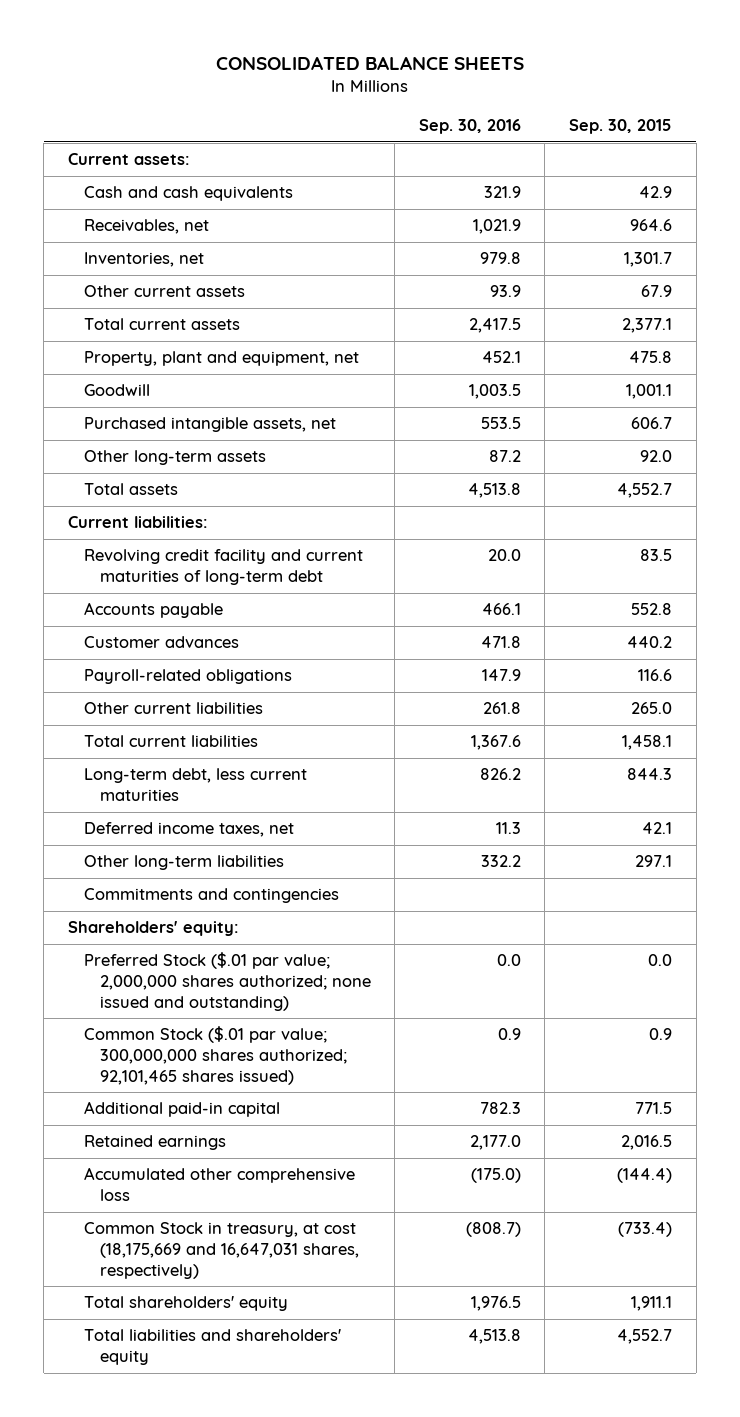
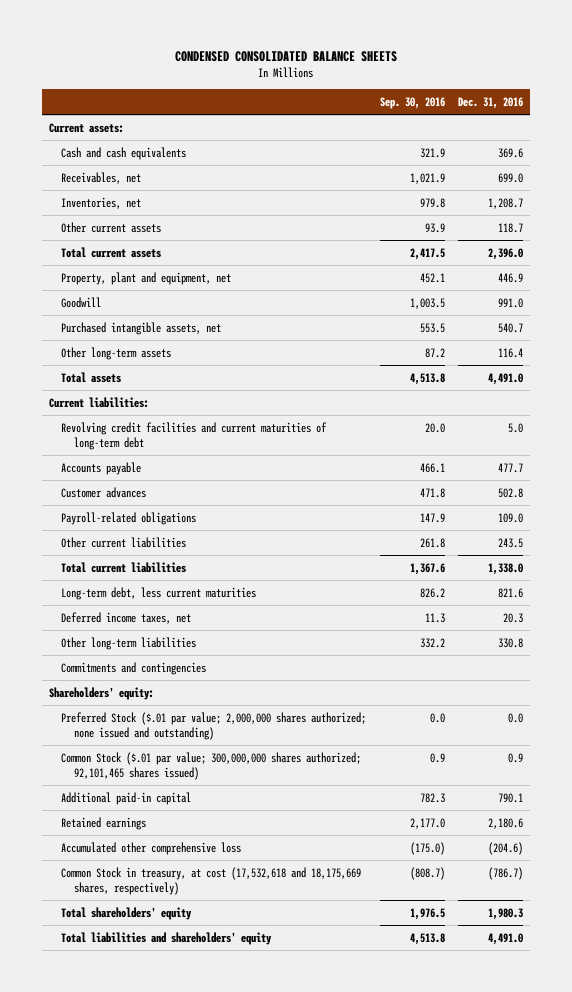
- CONSOLIDATED BALANCE SHEETS
+ CONDENSED CONSOLIDATED BALANCE SHEETS
- | Sep. 30, 2016 | Sep. 30, 2015
+ | Sep. 30, 2016 | Dec. 31, 2016
- Revolving credit facility and current maturities of long-term debt | 20.0 | 83.5
+ Revolving credit facilities and current maturities of long-term debt | 20.0 | 5.0
- Common Stock in treasury, at cost (18,175,669 and 16,647,031 shares, respectively) | (808.7) | (733.4)
+ Common Stock in treasury, at cost (17,532,618 and 18,175,669 shares, respectively) | (808.7) | (786.7)

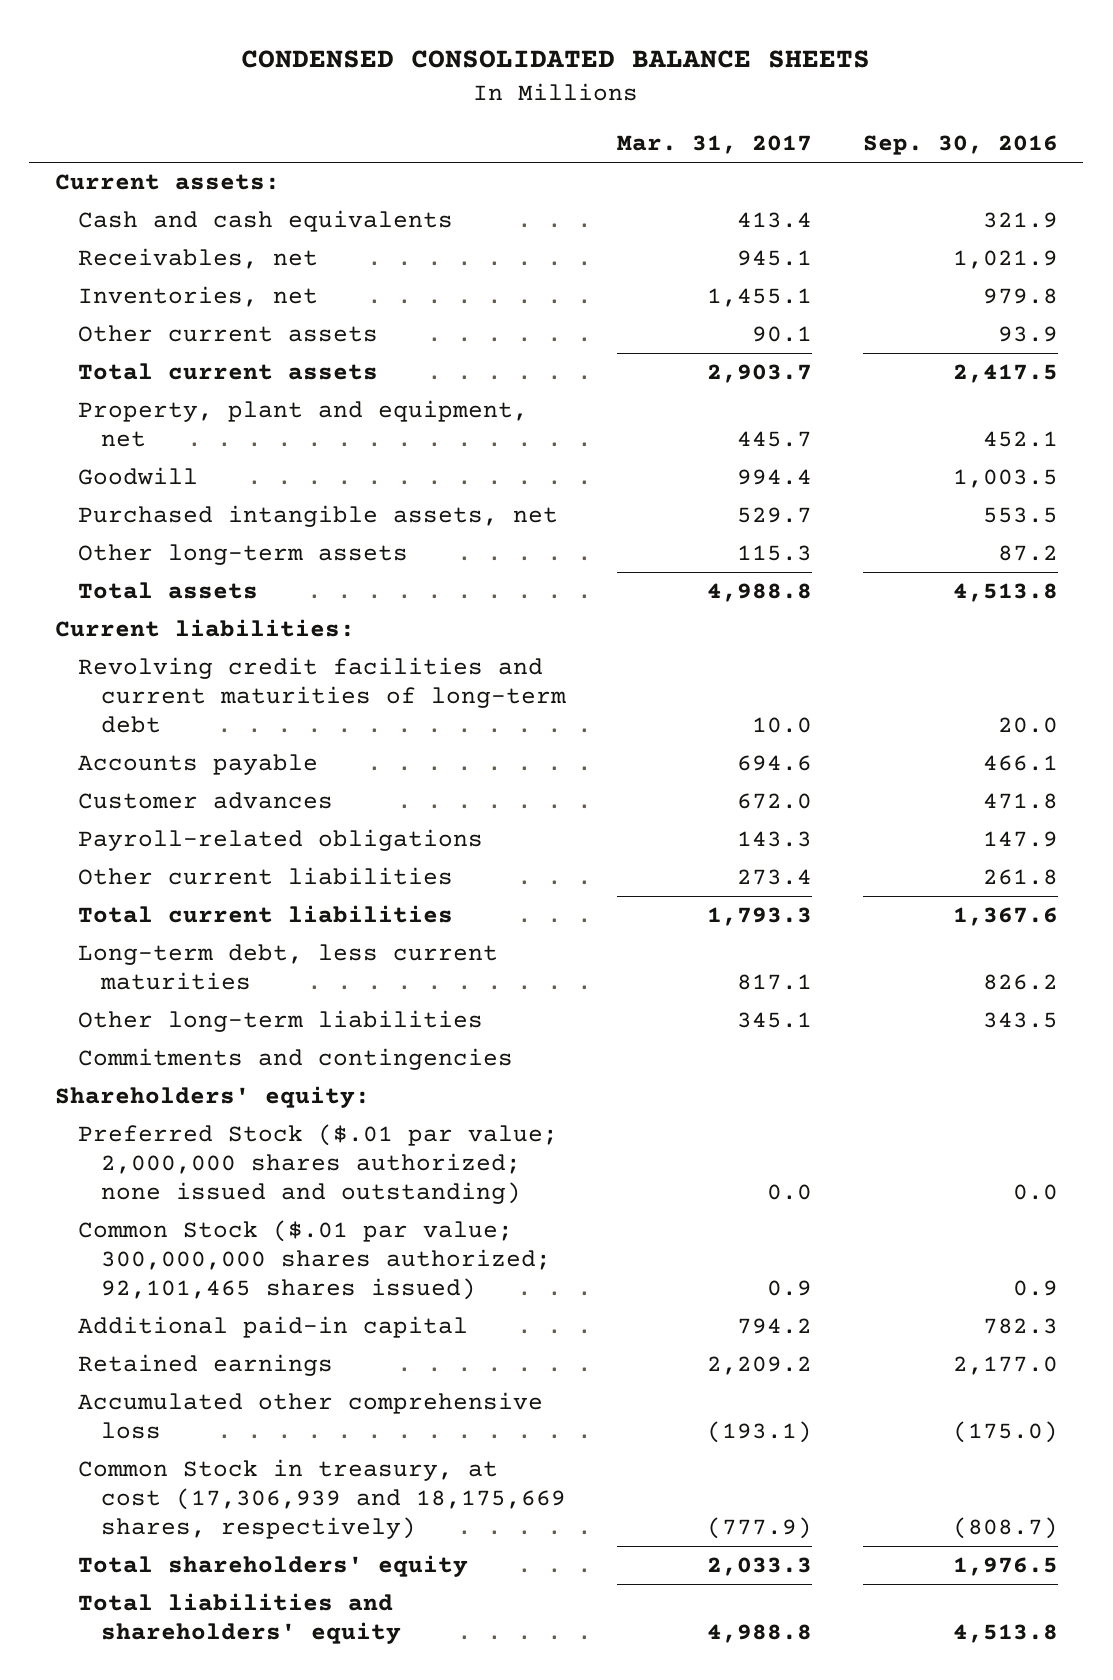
- | Sep. 30, 2016 | Dec. 31, 2016
+ | Mar. 31, 2017 | Sep. 30, 2016
- Deferred income taxes, net | 11.3 | 20.3
- Other long-term liabilities | 332.2 | 330.8
+ Other long-term liabilities | 345.1 | 343.5
- Common Stock in treasury, at cost (17,532,618 and 18,175,669 shares, respectively) | (808.7) | (786.7)
+ Common Stock in treasury, at cost (17,306,939 and 18,175,669 shares, respectively) | (777.9) | (808.7)

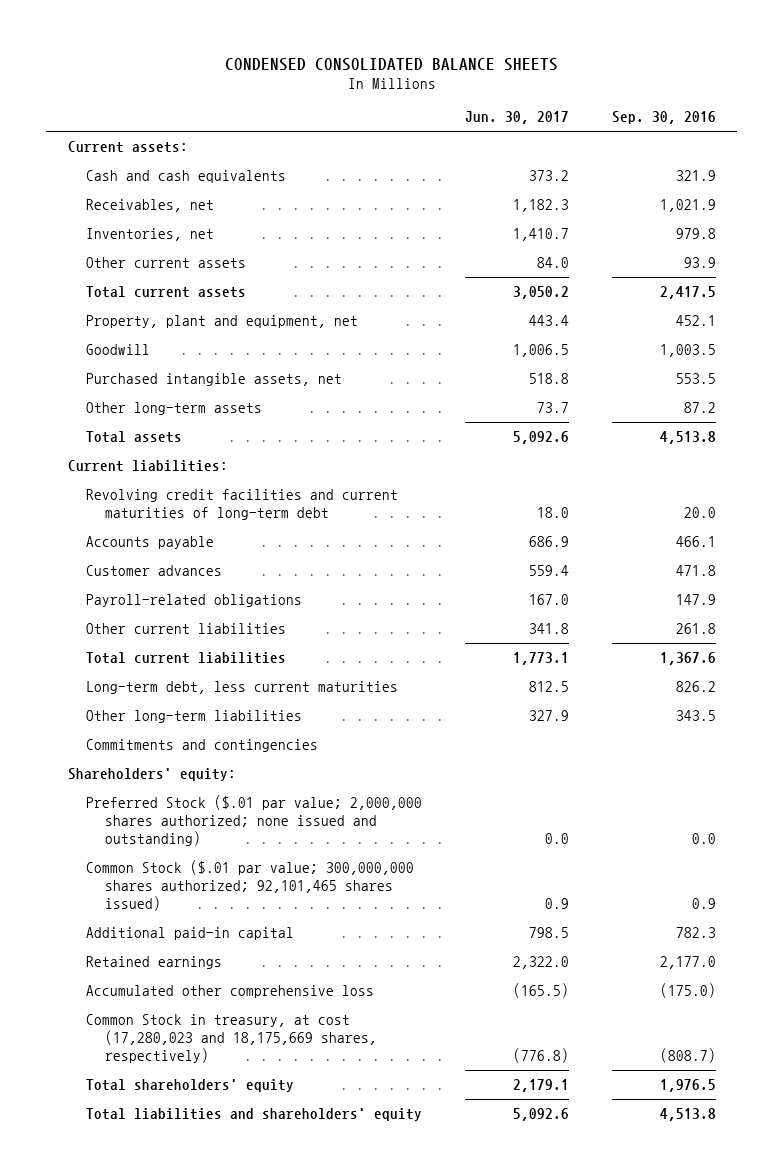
- | Mar. 31, 2017 | Sep. 30, 2016
+ | Jun. 30, 2017 | Sep. 30, 2016
- Common Stock in treasury, at cost (17,306,939 and 18,175,669 shares, respectively) | (777.9) | (808.7)
+ Common Stock in treasury, at cost (17,280,023 and 18,175,669 shares, respectively) | (776.8) | (808.7)

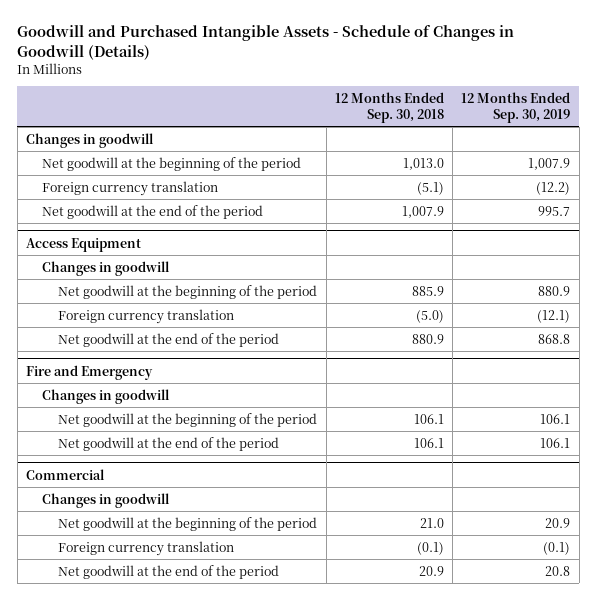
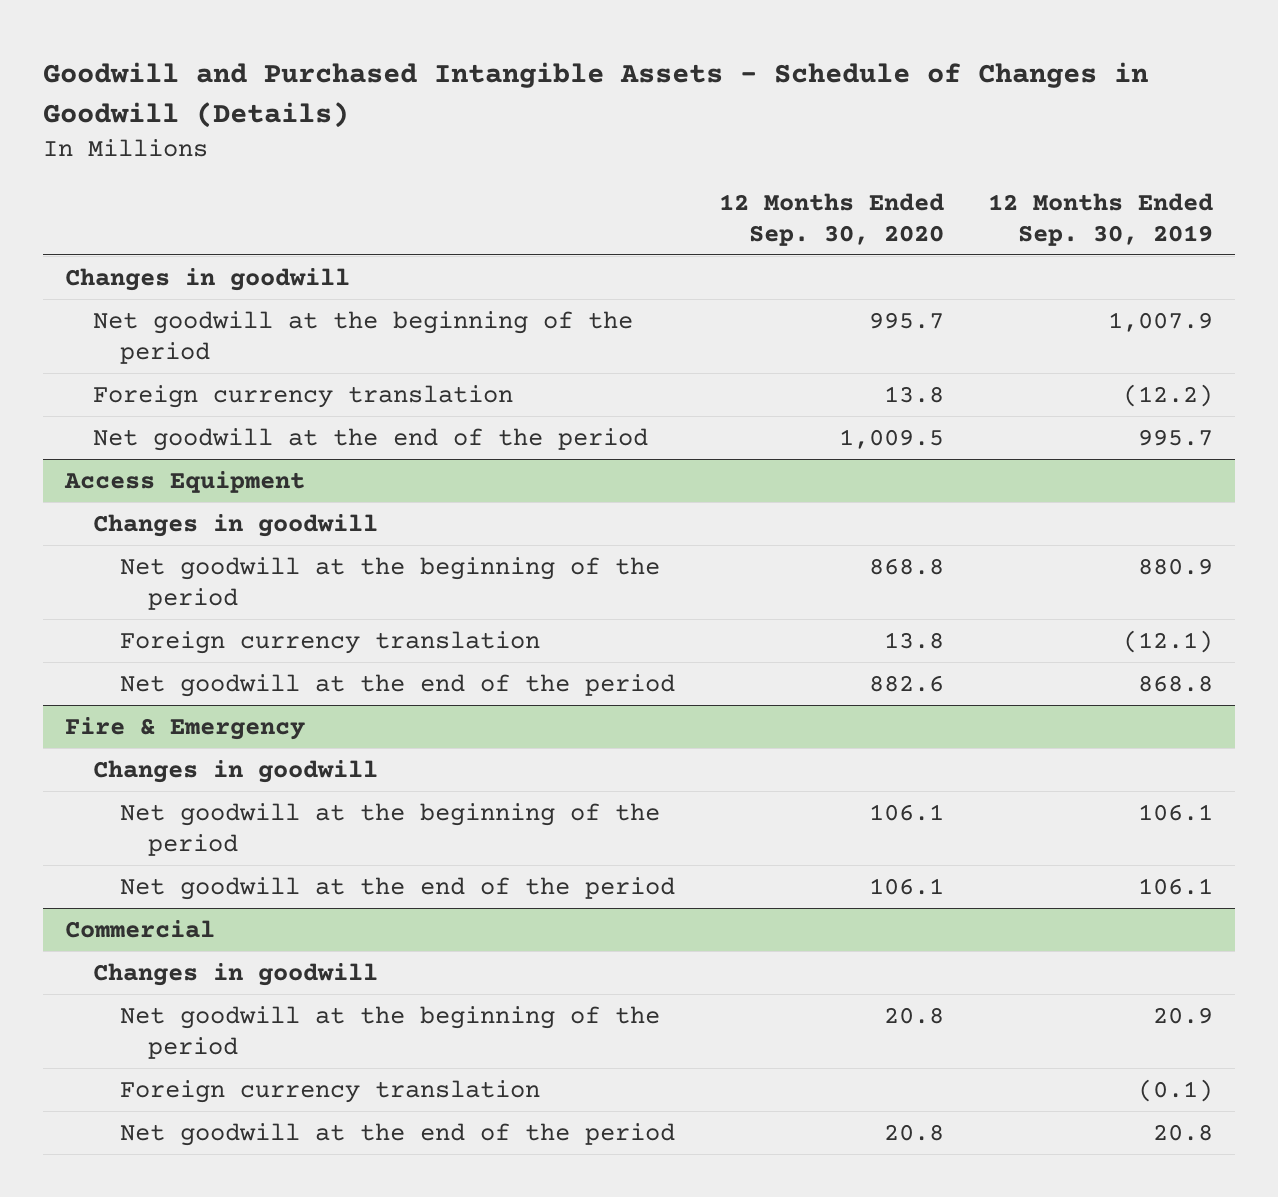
- | 12 Months Ended Sep. 30, 2018 | 12 Months Ended Sep. 30, 2019
+ | 12 Months Ended Sep. 30, 2020 | 12 Months Ended Sep. 30, 2019
- Fire and Emergency
+ Fire & Emergency

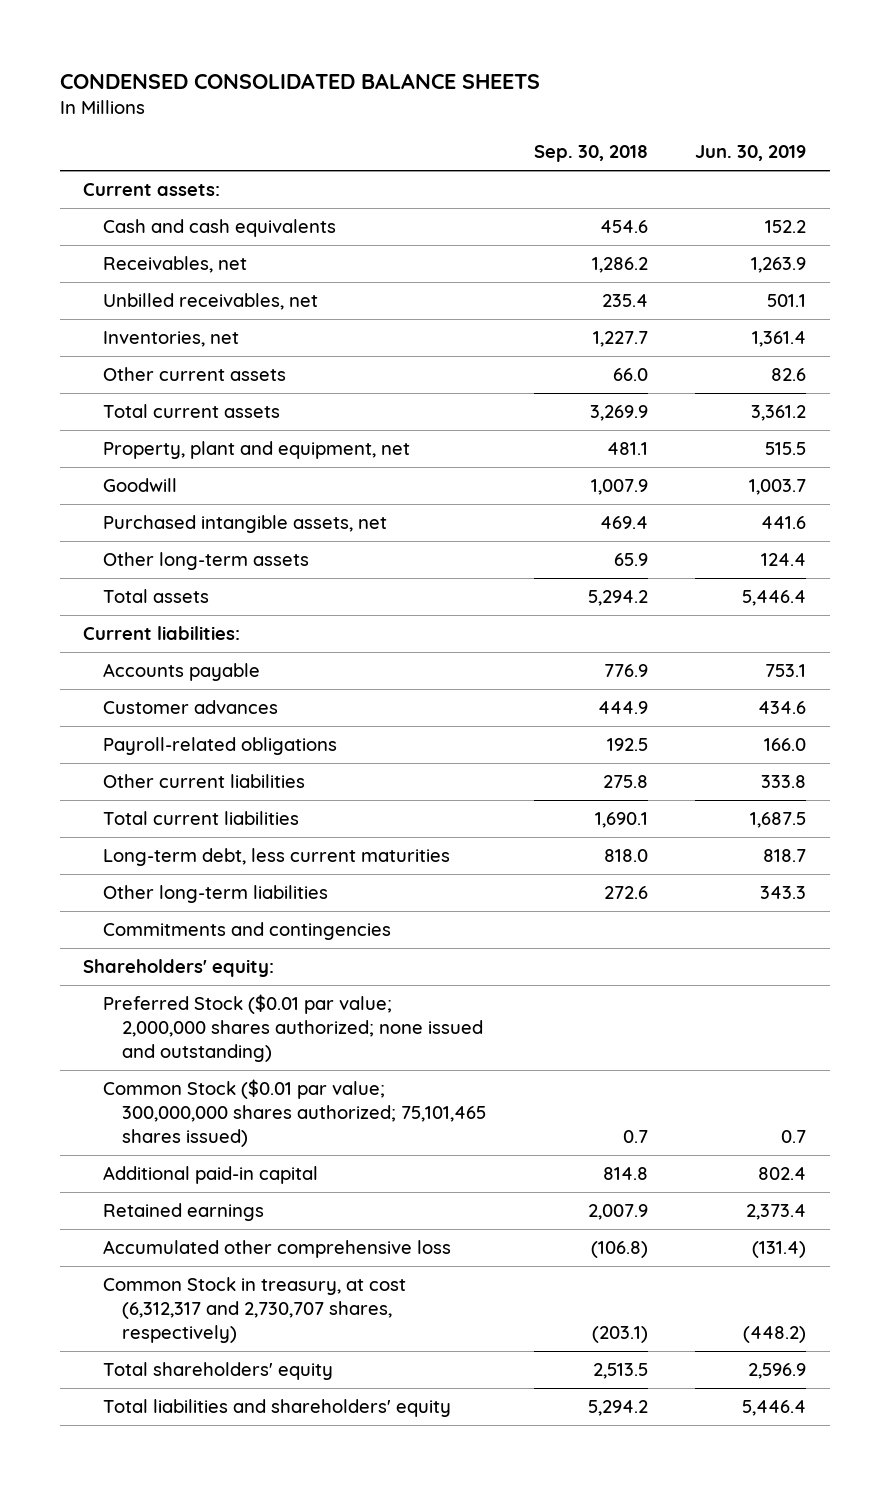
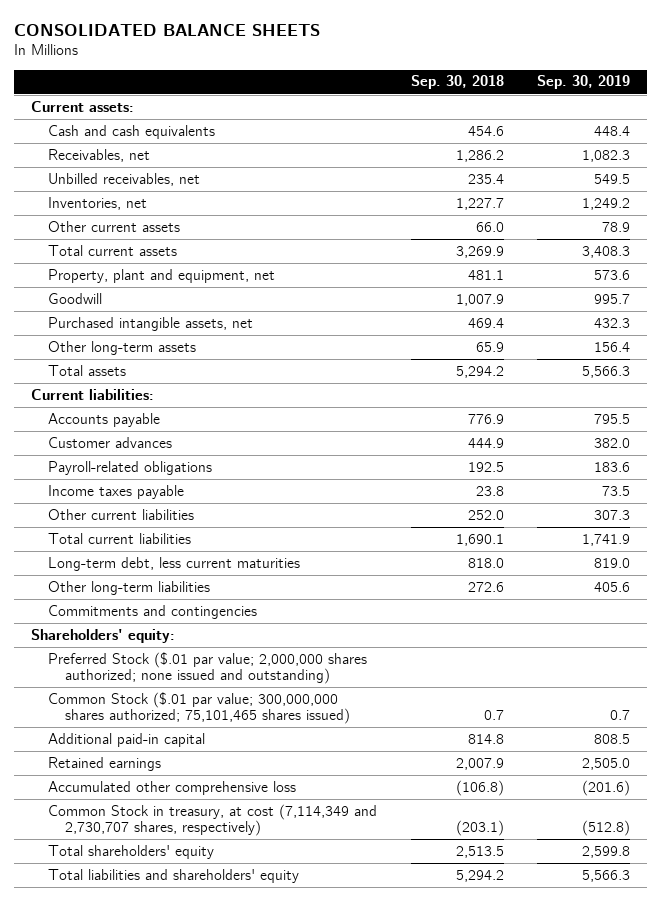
- CONDENSED CONSOLIDATED BALANCE SHEETS
+ CONSOLIDATED BALANCE SHEETS
- | Sep. 30, 2018 | Jun. 30, 2019
+ | Sep. 30, 2018 | Sep. 30, 2019
- Other current liabilities | 275.8 | 333.8
+ Income taxes payable | 23.8 | 73.5
+ Other current liabilities | 252.0 | 307.3
- Preferred Stock ($0.01 par value; 2,000,000 shares authorized; none issued and outstanding)
- Common Stock ($0.01 par value; 300,000,000 shares authorized; 75,101,465 shares issued) | 0.7 | 0.7
+ Preferred Stock ($.01 par value; 2,000,000 shares authorized; none issued and outstanding)
+ Common Stock ($.01 par value; 300,000,000 shares authorized; 75,101,465 shares issued) | 0.7 | 0.7
- Common Stock in treasury, at cost (6,312,317 and 2,730,707 shares, respectively) | (203.1) | (448.2)
+ Common Stock in treasury, at cost (7,114,349 and 2,730,707 shares, respectively) | (203.1) | (512.8)

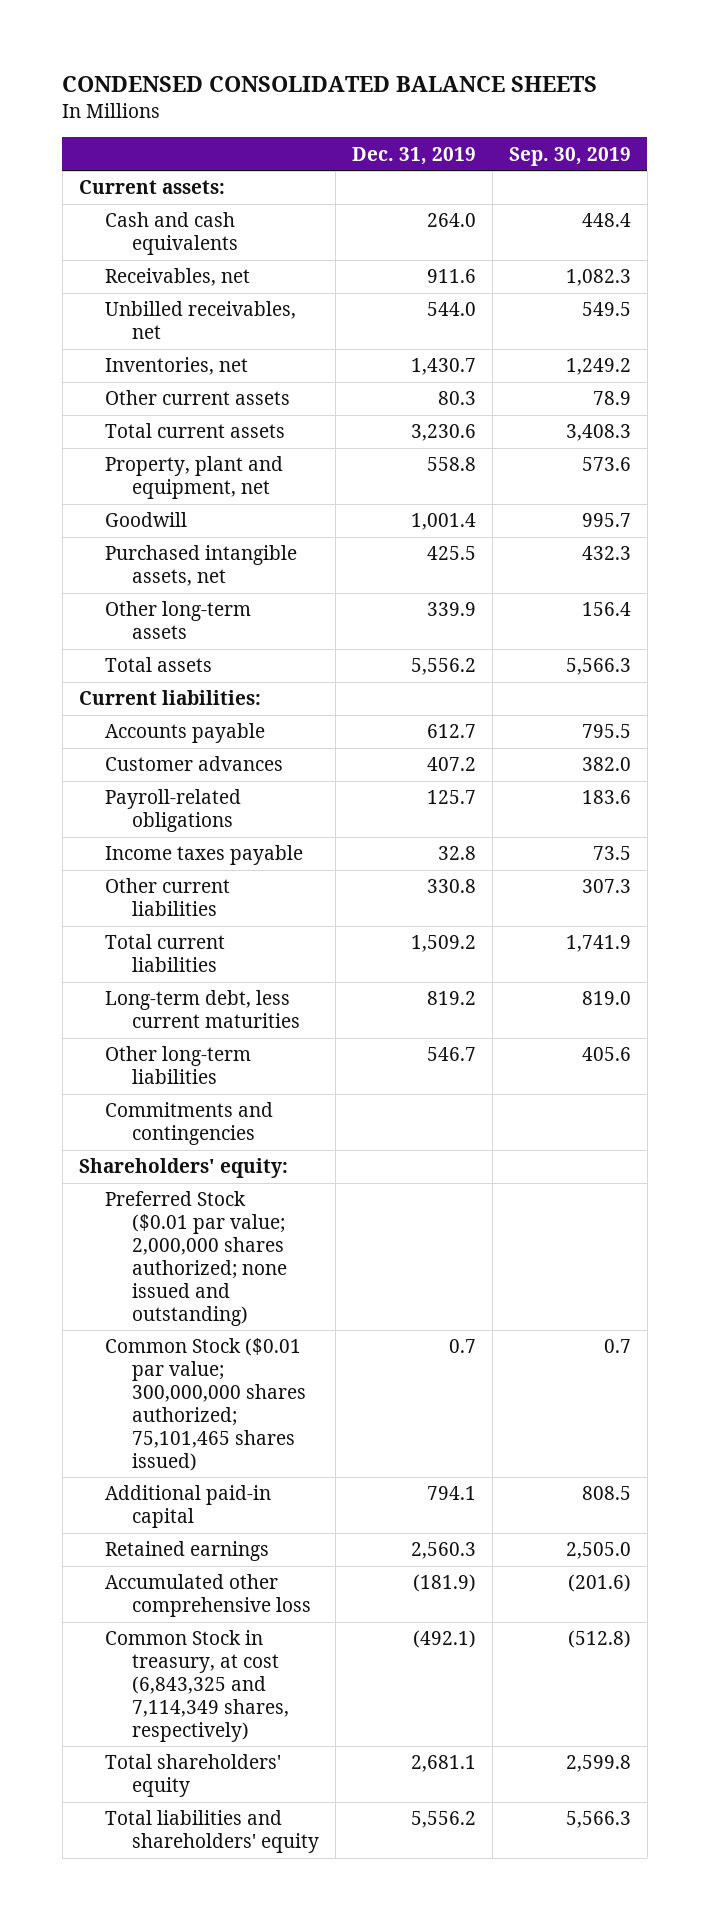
- CONSOLIDATED BALANCE SHEETS
+ CONDENSED CONSOLIDATED BALANCE SHEETS
- | Sep. 30, 2018 | Sep. 30, 2019
+ | Dec. 31, 2019 | Sep. 30, 2019
- Preferred Stock ($.01 par value; 2,000,000 shares authorized; none issued and outstanding)
- Common Stock ($.01 par value; 300,000,000 shares authorized; 75,101,465 shares issued) | 0.7 | 0.7
+ Preferred Stock ($0.01 par value; 2,000,000 shares authorized; none issued and outstanding)
+ Common Stock ($0.01 par value; 300,000,000 shares authorized; 75,101,465 shares issued) | 0.7 | 0.7
- Common Stock in treasury, at cost (7,114,349 and 2,730,707 shares, respectively) | (203.1) | (512.8)
+ Common Stock in treasury, at cost (6,843,325 and 7,114,349 shares, respectively) | (492.1) | (512.8)

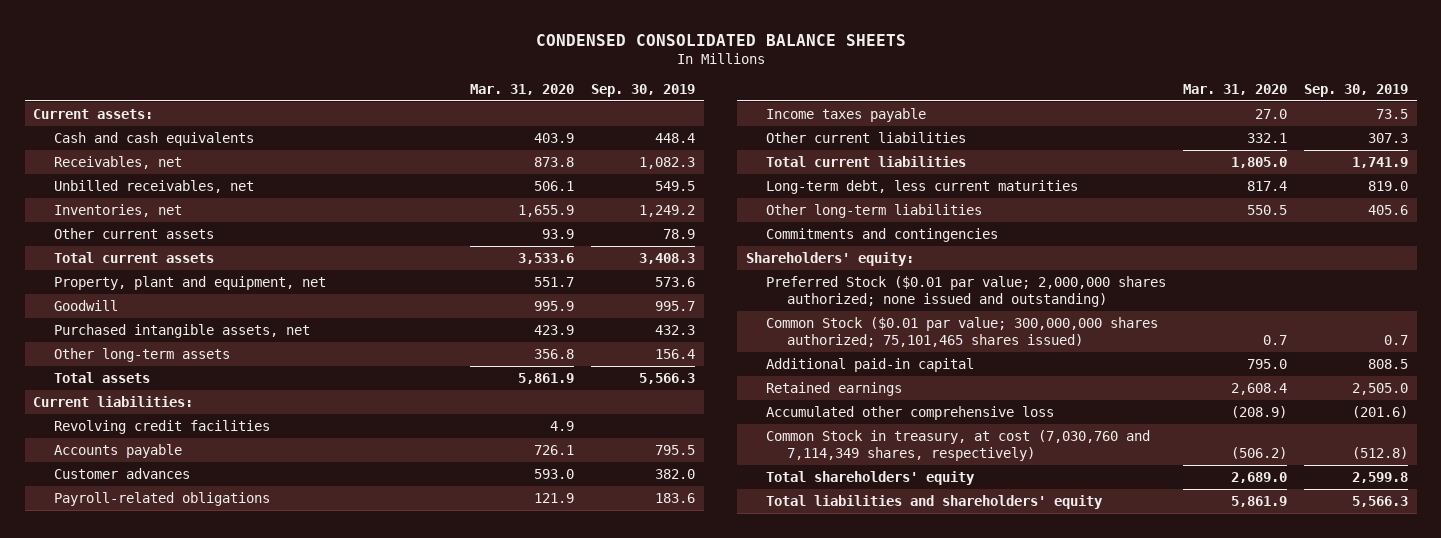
- | Dec. 31, 2019 | Sep. 30, 2019
+ | Mar. 31, 2020 | Sep. 30, 2019
+ Revolving credit facilities | 4.9 |
- Common Stock in treasury, at cost (6,843,325 and 7,114,349 shares, respectively) | (492.1) | (512.8)
+ Common Stock in treasury, at cost (7,030,760 and 7,114,349 shares, respectively) | (506.2) | (512.8)

